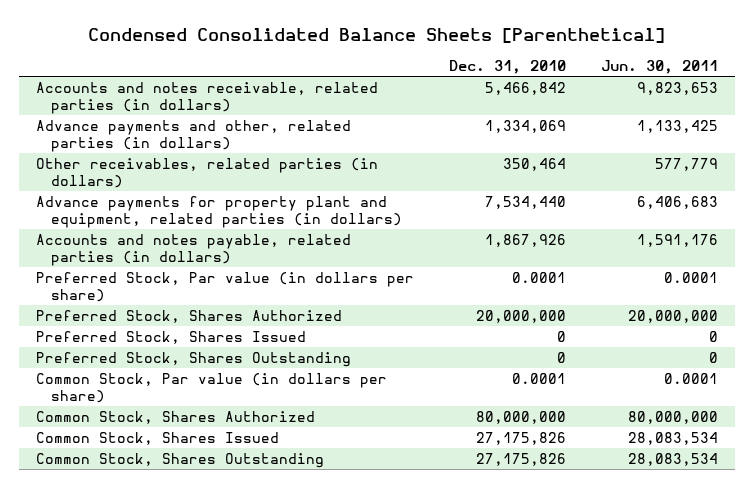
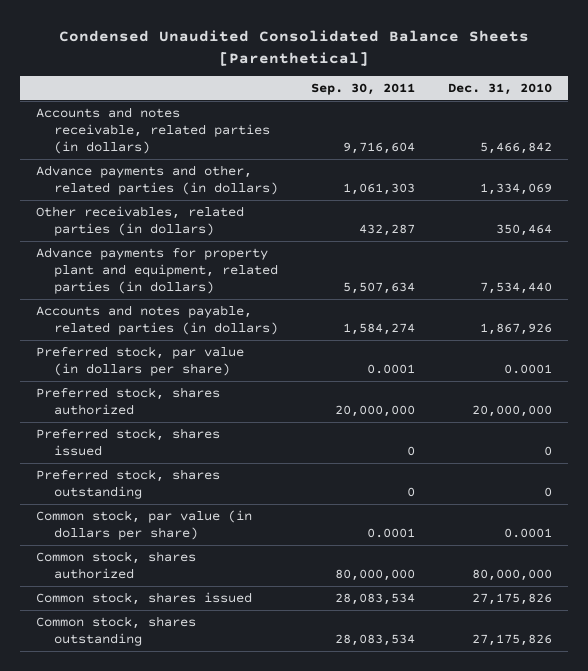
- Condensed Consolidated Balance Sheets [Parenthetical]
+ Condensed Unaudited Consolidated Balance Sheets [Parenthetical]
- | Dec. 31, 2010 | Jun. 30, 2011
+ | Sep. 30, 2011 | Dec. 31, 2010
- Preferred Stock, Par value (in dollars per share) | 0.0001 | 0.0001
- Preferred Stock, Shares Authorized | 20,000,000 | 20,000,000
- Preferred Stock, Shares Issued | 0 | 0
- Preferred Stock, Shares Outstanding | 0 | 0
- Common Stock, Par value (in dollars per share) | 0.0001 | 0.0001
- Common Stock, Shares Authorized | 80,000,000 | 80,000,000
- Common Stock, Shares Issued | 27,175,826 | 28,083,534
- Common Stock, Shares Outstanding | 27,175,826 | 28,083,534
+ Preferred stock, par value (in dollars per share) | 0.0001 | 0.0001
+ Preferred stock, shares authorized | 20,000,000 | 20,000,000
+ Preferred stock, shares issued | 0 | 0
+ Preferred stock, shares outstanding | 0 | 0
+ Common stock, par value (in dollars per share) | 0.0001 | 0.0001
+ Common stock, shares authorized | 80,000,000 | 80,000,000
+ Common stock, shares issued | 28,083,534 | 27,175,826
+ Common stock, shares outstanding | 28,083,534 | 27,175,826

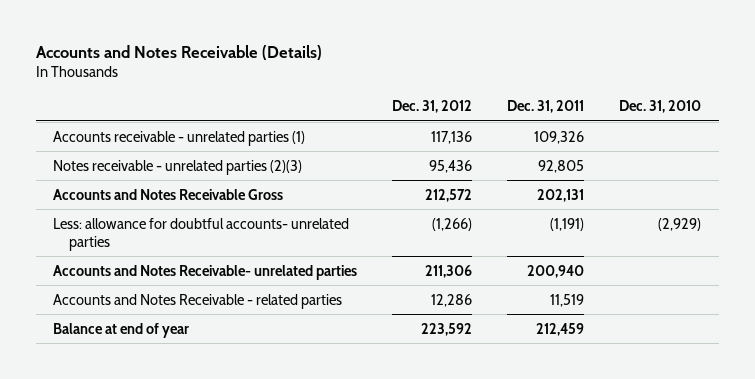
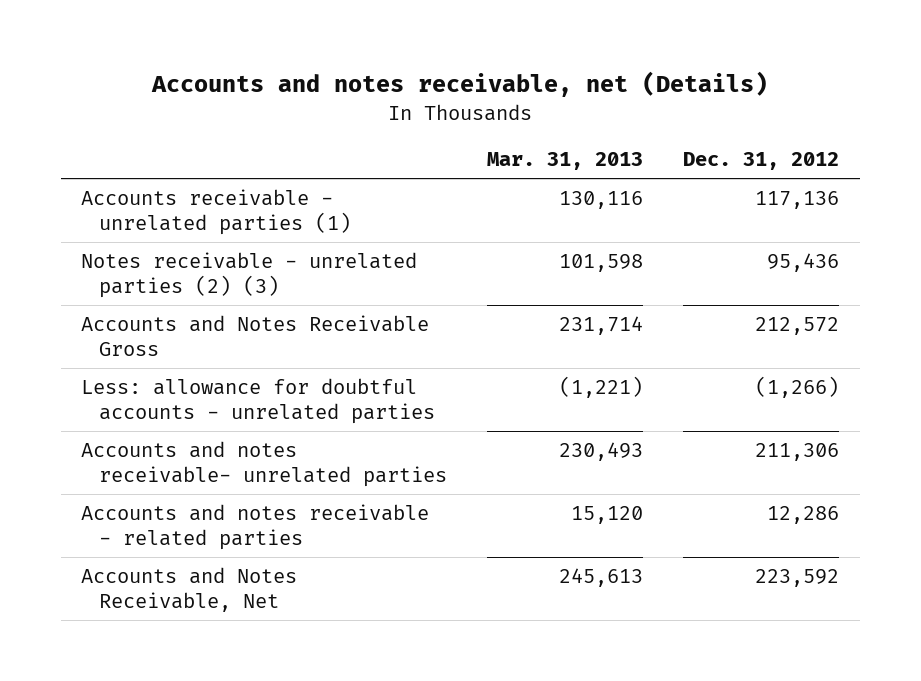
- Accounts and Notes Receivable (Details)
+ Accounts and notes receivable, net (Details)
- | Dec. 31, 2012 | Dec. 31, 2011 | Dec. 31, 2010
+ | Mar. 31, 2013 | Dec. 31, 2012
- Notes receivable - unrelated parties (2)(3) | 95,436 | 92,805 |
+ Notes receivable - unrelated parties (2) (3) | 101,598 | 95,436
- Less: allowance for doubtful accounts- unrelated parties | (1,266) | (1,191) | (2,929)
- Accounts and Notes Receivable- unrelated parties | 211,306 | 200,940 |
- Accounts and Notes Receivable - related parties | 12,286 | 11,519 |
- Balance at end of year | 223,592 | 212,459 |
+ Less: allowance for doubtful accounts - unrelated parties | (1,221) | (1,266)
+ Accounts and notes receivable- unrelated parties | 230,493 | 211,306
+ Accounts and notes receivable - related parties | 15,120 | 12,286
+ Accounts and Notes Receivable, Net | 245,613 | 223,592

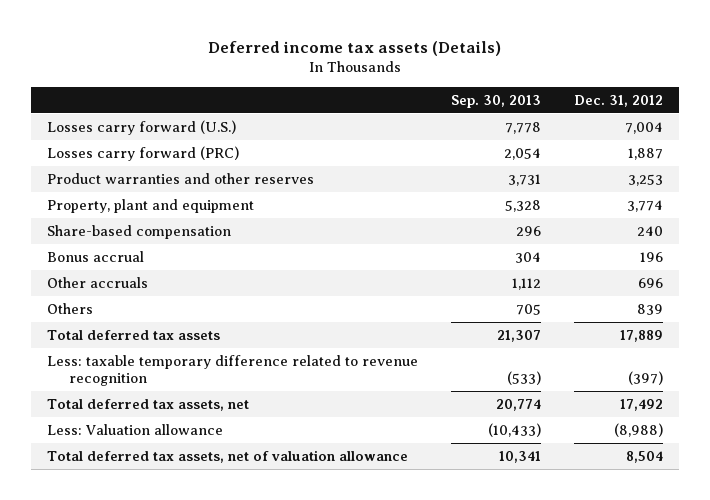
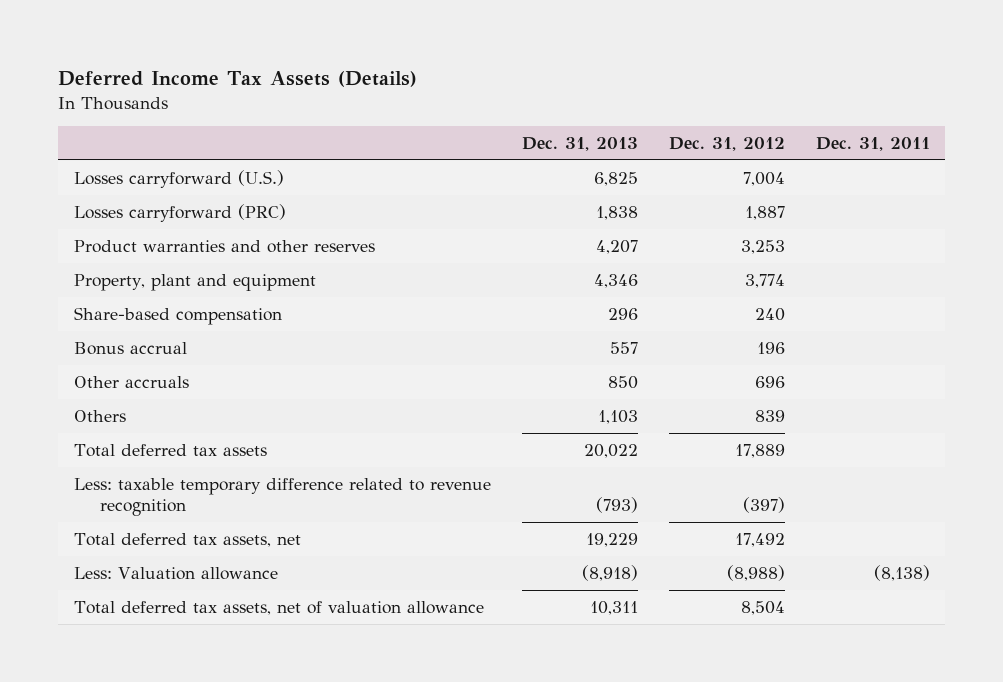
- Deferred income tax assets (Details)
+ Deferred Income Tax Assets (Details)
- | Sep. 30, 2013 | Dec. 31, 2012
+ | Dec. 31, 2013 | Dec. 31, 2012 | Dec. 31, 2011
- Losses carry forward (U.S.) | 7,778 | 7,004
- Losses carry forward (PRC) | 2,054 | 1,887
+ Losses carryforward (U.S.) | 6,825 | 7,004 |
+ Losses carryforward (PRC) | 1,838 | 1,887 |

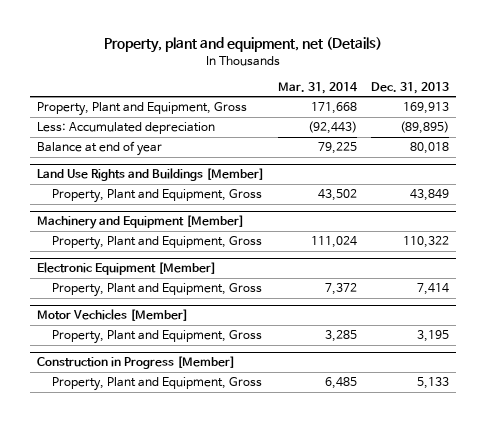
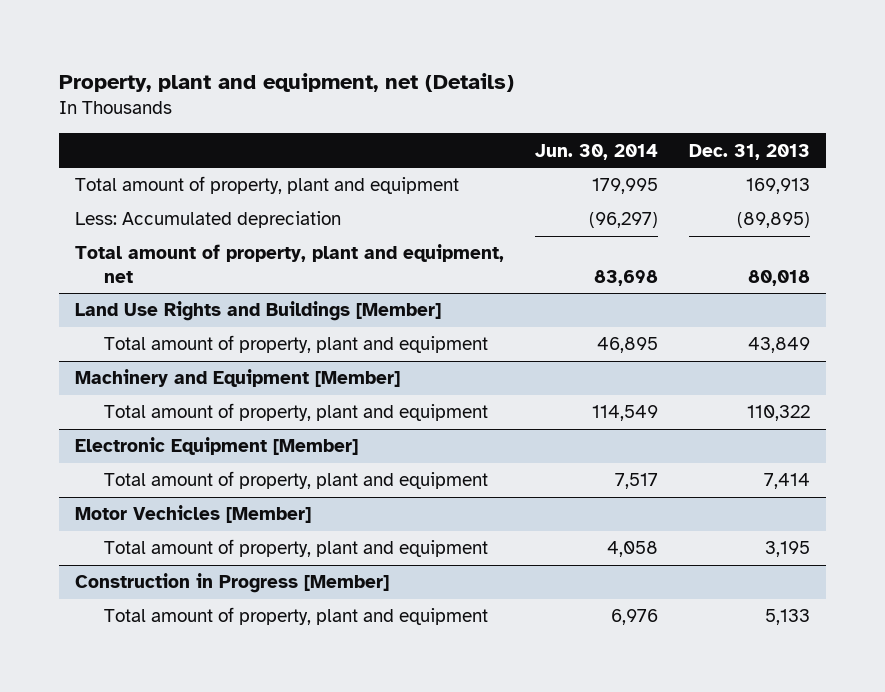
- | Mar. 31, 2014 | Dec. 31, 2013
+ | Jun. 30, 2014 | Dec. 31, 2013
- Property, Plant and Equipment, Gross | 171,668 | 169,913
+ Total amount of property, plant and equipment | 179,995 | 169,913
- Balance at end of year | 79,225 | 80,018
+ Total amount of property, plant and equipment, net | 83,698 | 80,018
@ Land Use Rights and Buildings [Member]
- Property, Plant and Equipment, Gross | 43,502 | 43,849
+ Total amount of property, plant and equipment | 46,895 | 43,849
@ Machinery and Equipment [Member]
- Property, Plant and Equipment, Gross | 111,024 | 110,322
+ Total amount of property, plant and equipment | 114,549 | 110,322
@ Electronic Equipment [Member]
- Property, Plant and Equipment, Gross | 7,372 | 7,414
+ Total amount of property, plant and equipment | 7,517 | 7,414
@ Motor Vechicles [Member]
- Property, Plant and Equipment, Gross | 3,285 | 3,195
+ Total amount of property, plant and equipment | 4,058 | 3,195
@ Construction in Progress [Member]
- Property, Plant and Equipment, Gross | 6,485 | 5,133
+ Total amount of property, plant and equipment | 6,976 | 5,133

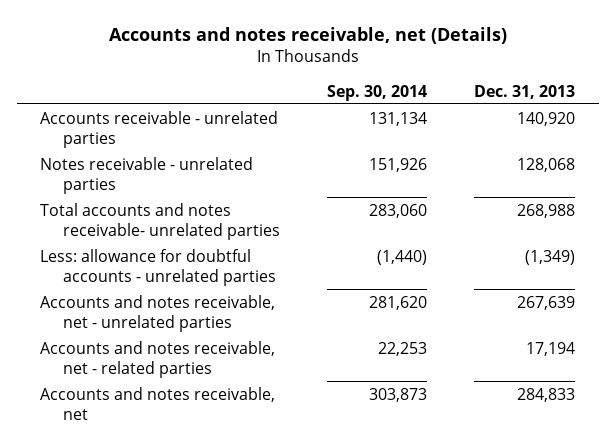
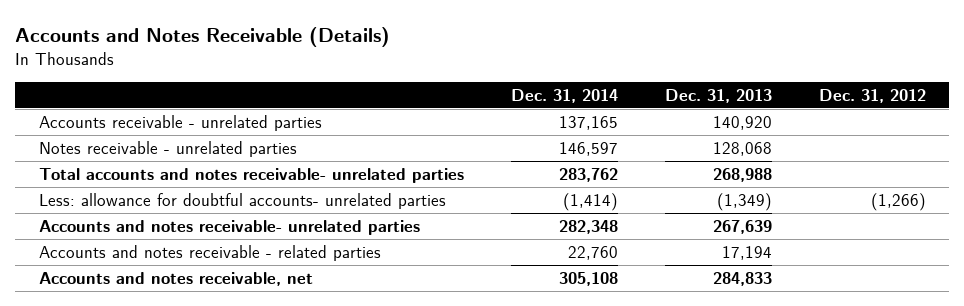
- Accounts and notes receivable, net (Details)
+ Accounts and Notes Receivable (Details)
- | Sep. 30, 2014 | Dec. 31, 2013
+ | Dec. 31, 2014 | Dec. 31, 2013 | Dec. 31, 2012
- Less: allowance for doubtful accounts - unrelated parties | (1,440) | (1,349)
- Accounts and notes receivable, net - unrelated parties | 281,620 | 267,639
- Accounts and notes receivable, net - related parties | 22,253 | 17,194
+ Less: allowance for doubtful accounts- unrelated parties | (1,414) | (1,349) | (1,266)
+ Accounts and notes receivable- unrelated parties | 282,348 | 267,639 |
+ Accounts and notes receivable - related parties | 22,760 | 17,194 |

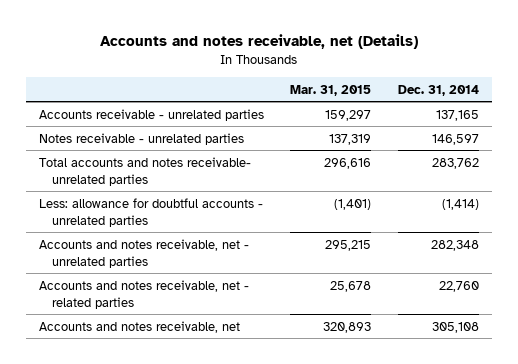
- Accounts and Notes Receivable (Details)
+ Accounts and notes receivable, net (Details)
- | Dec. 31, 2014 | Dec. 31, 2013 | Dec. 31, 2012
+ | Mar. 31, 2015 | Dec. 31, 2014
- Less: allowance for doubtful accounts- unrelated parties | (1,414) | (1,349) | (1,266)
- Accounts and notes receivable- unrelated parties | 282,348 | 267,639 |
- Accounts and notes receivable - related parties | 22,760 | 17,194 |
+ Less: allowance for doubtful accounts - unrelated parties | (1,401) | (1,414)
+ Accounts and notes receivable, net - unrelated parties | 295,215 | 282,348
+ Accounts and notes receivable, net - related parties | 25,678 | 22,760

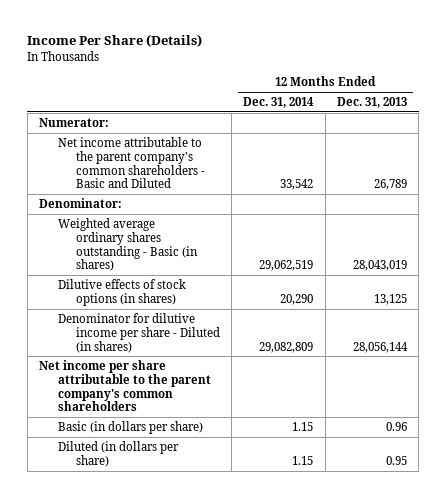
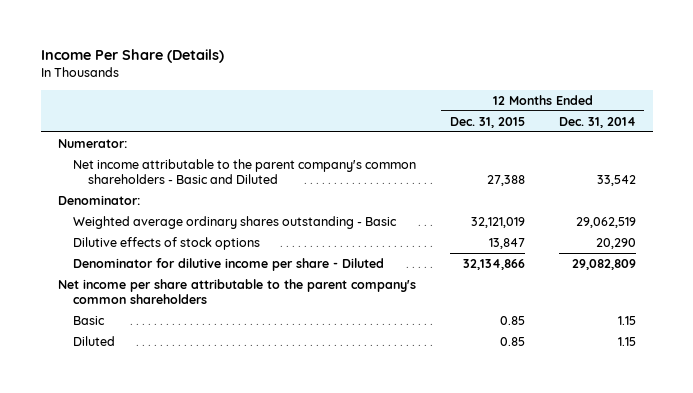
- | 12 Months Ended Dec. 31, 2014 | 12 Months Ended Dec. 31, 2013
+ | 12 Months Ended Dec. 31, 2015 | 12 Months Ended Dec. 31, 2014
- Weighted average ordinary shares outstanding - Basic (in shares) | 29,062,519 | 28,043,019
- Dilutive effects of stock options (in shares) | 20,290 | 13,125
- Denominator for dilutive income per share - Diluted (in shares) | 29,082,809 | 28,056,144
+ Weighted average ordinary shares outstanding - Basic | 32,121,019 | 29,062,519
+ Dilutive effects of stock options | 13,847 | 20,290
+ Denominator for dilutive income per share - Diluted | 32,134,866 | 29,082,809
- Basic (in dollars per share) | 1.15 | 0.96
- Diluted (in dollars per share) | 1.15 | 0.95
+ Basic | 0.85 | 1.15
+ Diluted | 0.85 | 1.15

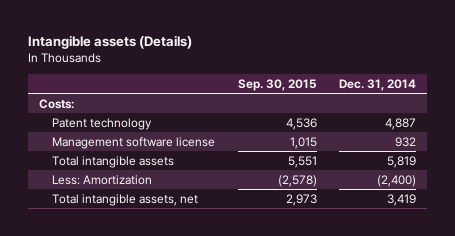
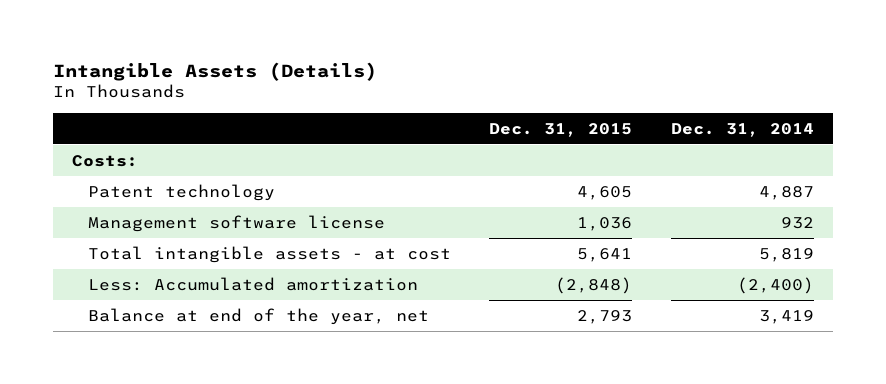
- Intangible assets (Details)
+ Intangible Assets (Details)
- | Sep. 30, 2015 | Dec. 31, 2014
+ | Dec. 31, 2015 | Dec. 31, 2014
- Total intangible assets | 5,551 | 5,819
- Less: Amortization | (2,578) | (2,400)
- Total intangible assets, net | 2,973 | 3,419
+ Total intangible assets - at cost | 5,641 | 5,819
+ Less: Accumulated amortization | (2,848) | (2,400)
+ Balance at end of the year, net | 2,793 | 3,419

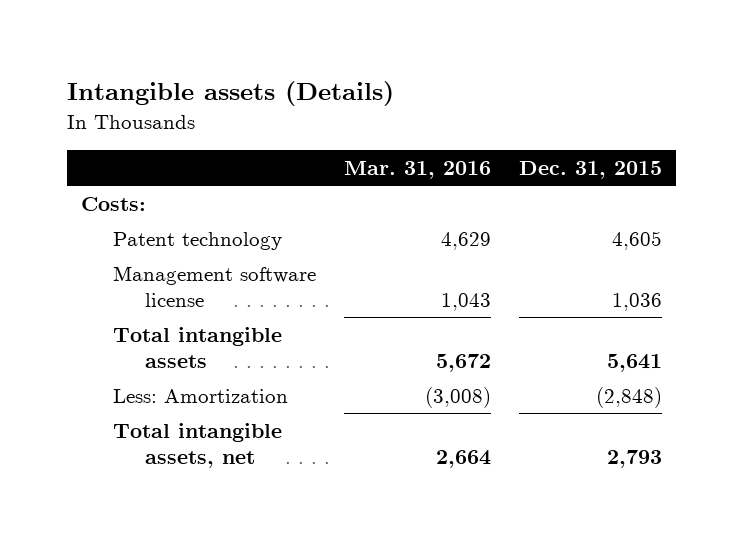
- Intangible Assets (Details)
+ Intangible assets (Details)
- | Dec. 31, 2015 | Dec. 31, 2014
+ | Mar. 31, 2016 | Dec. 31, 2015
- Total intangible assets - at cost | 5,641 | 5,819
- Less: Accumulated amortization | (2,848) | (2,400)
- Balance at end of the year, net | 2,793 | 3,419
+ Total intangible assets | 5,672 | 5,641
+ Less: Amortization | (3,008) | (2,848)
+ Total intangible assets, net | 2,664 | 2,793

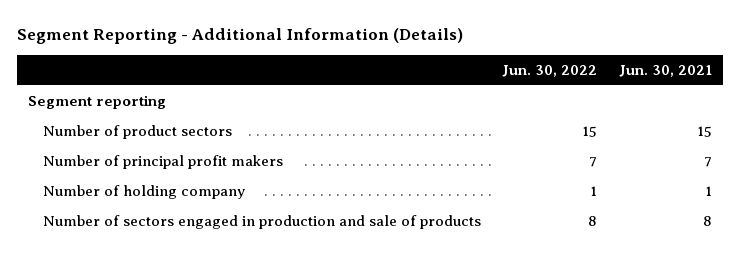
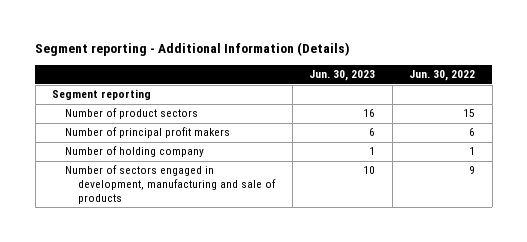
- Segment Reporting - Additional Information (Details)
+ Segment reporting - Additional Information (Details)
- | Jun. 30, 2022 | Jun. 30, 2021
+ | Jun. 30, 2023 | Jun. 30, 2022
- Number of principal profit makers | 7 | 7
+ Number of principal profit makers | 6 | 6
- Number of sectors engaged in production and sale of products | 8 | 8
+ Number of sectors engaged in development, manufacturing and sale of products | 10 | 9

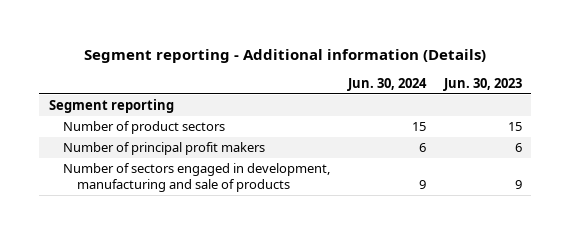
- Segment reporting - Additional Information (Details)
+ Segment reporting - Additional information (Details)
- | Jun. 30, 2023 | Jun. 30, 2022
+ | Jun. 30, 2024 | Jun. 30, 2023
- Number of product sectors | 16 | 15
+ Number of product sectors | 15 | 15
- Number of holding company | 1 | 1
- Number of sectors engaged in development, manufacturing and sale of products | 10 | 9
+ Number of sectors engaged in development, manufacturing and sale of products | 9 | 9

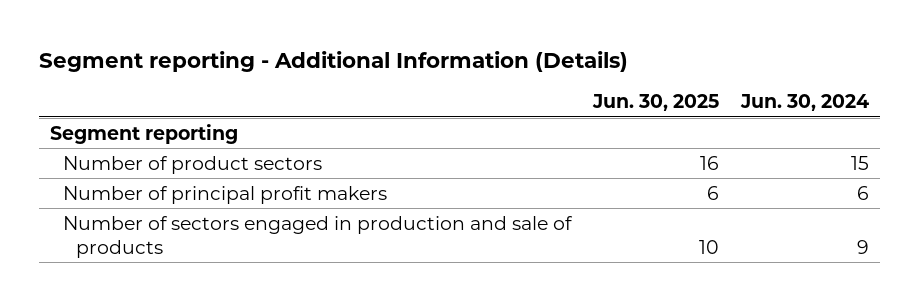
- Segment reporting - Additional information (Details)
+ Segment reporting - Additional Information (Details)
- | Jun. 30, 2024 | Jun. 30, 2023
+ | Jun. 30, 2025 | Jun. 30, 2024
- Number of sectors engaged in development, manufacturing and sale of products | 9 | 9
+ Number of sectors engaged in production and sale of products | 10 | 9

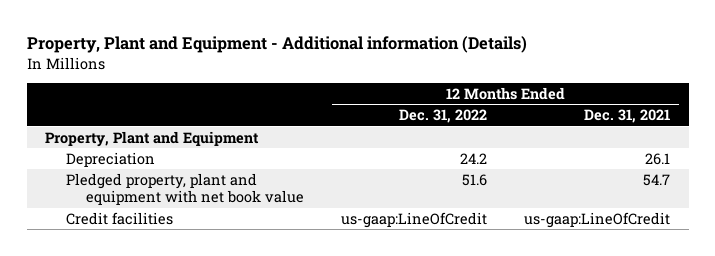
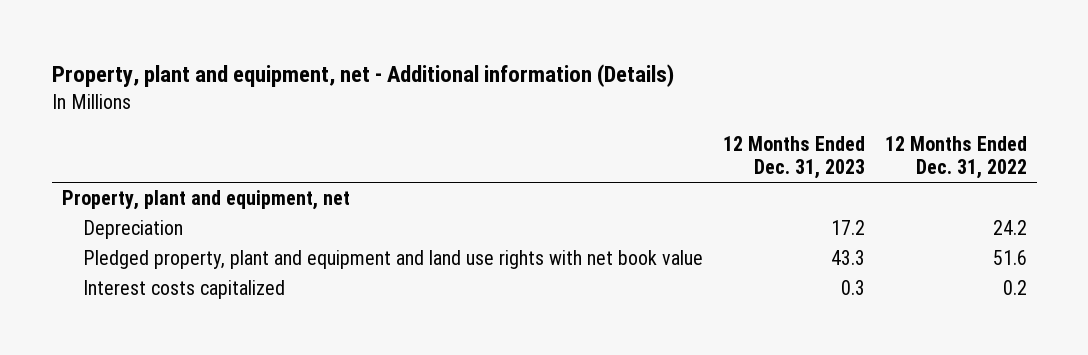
- Property, Plant and Equipment - Additional information (Details)
+ Property, plant and equipment, net - Additional information (Details)
- | 12 Months Ended Dec. 31, 2022 | 12 Months Ended Dec. 31, 2021
+ | 12 Months Ended Dec. 31, 2023 | 12 Months Ended Dec. 31, 2022
- Property, Plant and Equipment
+ Property, plant and equipment, net
- Pledged property, plant and equipment with net book value | 51.6 | 54.7
- Credit facilities | us-gaap:LineOfCredit | us-gaap:LineOfCredit
+ Pledged property, plant and equipment and land use rights with net book value | 43.3 | 51.6
+ Interest costs capitalized | 0.3 | 0.2

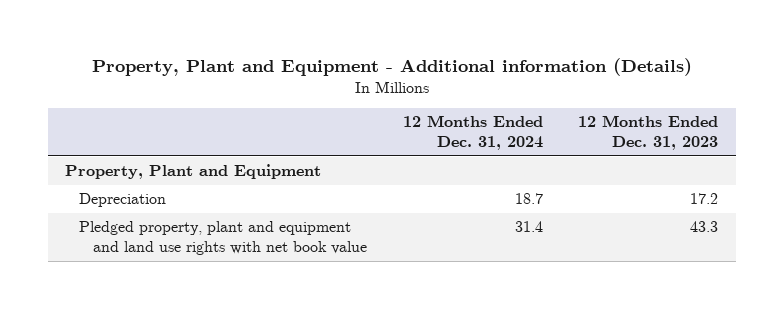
- Property, plant and equipment, net - Additional information (Details)
+ Property, Plant and Equipment - Additional information (Details)
- | 12 Months Ended Dec. 31, 2023 | 12 Months Ended Dec. 31, 2022
+ | 12 Months Ended Dec. 31, 2024 | 12 Months Ended Dec. 31, 2023
- Property, plant and equipment, net
+ Property, Plant and Equipment
- Interest costs capitalized | 0.3 | 0.2

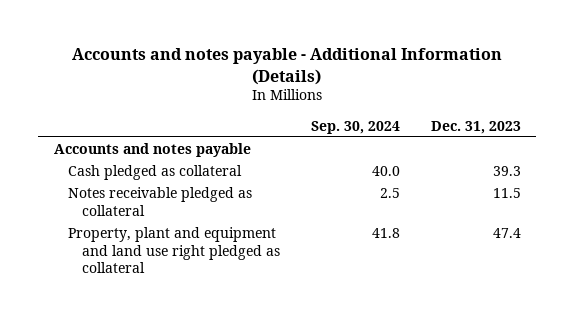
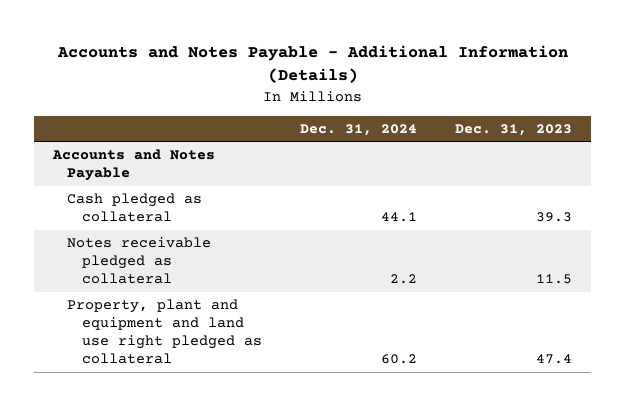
- Accounts and notes payable - Additional Information (Details)
+ Accounts and Notes Payable - Additional Information (Details)
- | Sep. 30, 2024 | Dec. 31, 2023
+ | Dec. 31, 2024 | Dec. 31, 2023
- Accounts and notes payable
+ Accounts and Notes Payable

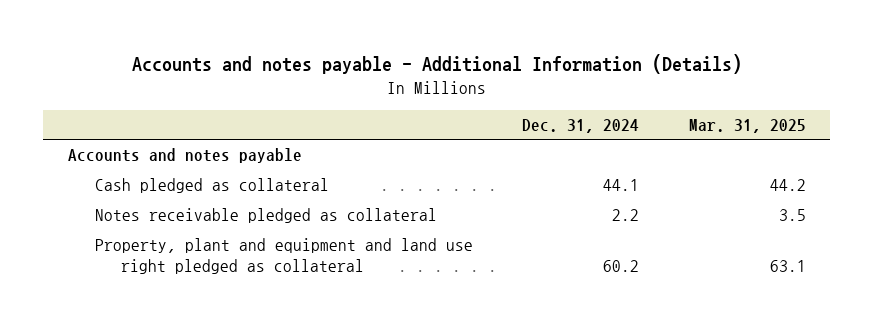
- Accounts and Notes Payable - Additional Information (Details)
+ Accounts and notes payable - Additional Information (Details)
- | Dec. 31, 2024 | Dec. 31, 2023
+ | Dec. 31, 2024 | Mar. 31, 2025
- Accounts and Notes Payable
+ Accounts and notes payable

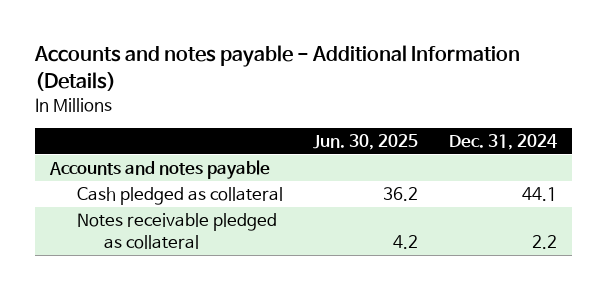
- | Dec. 31, 2024 | Mar. 31, 2025
+ | Jun. 30, 2025 | Dec. 31, 2024
- Property, plant and equipment and land use right pledged as collateral | 60.2 | 63.1

